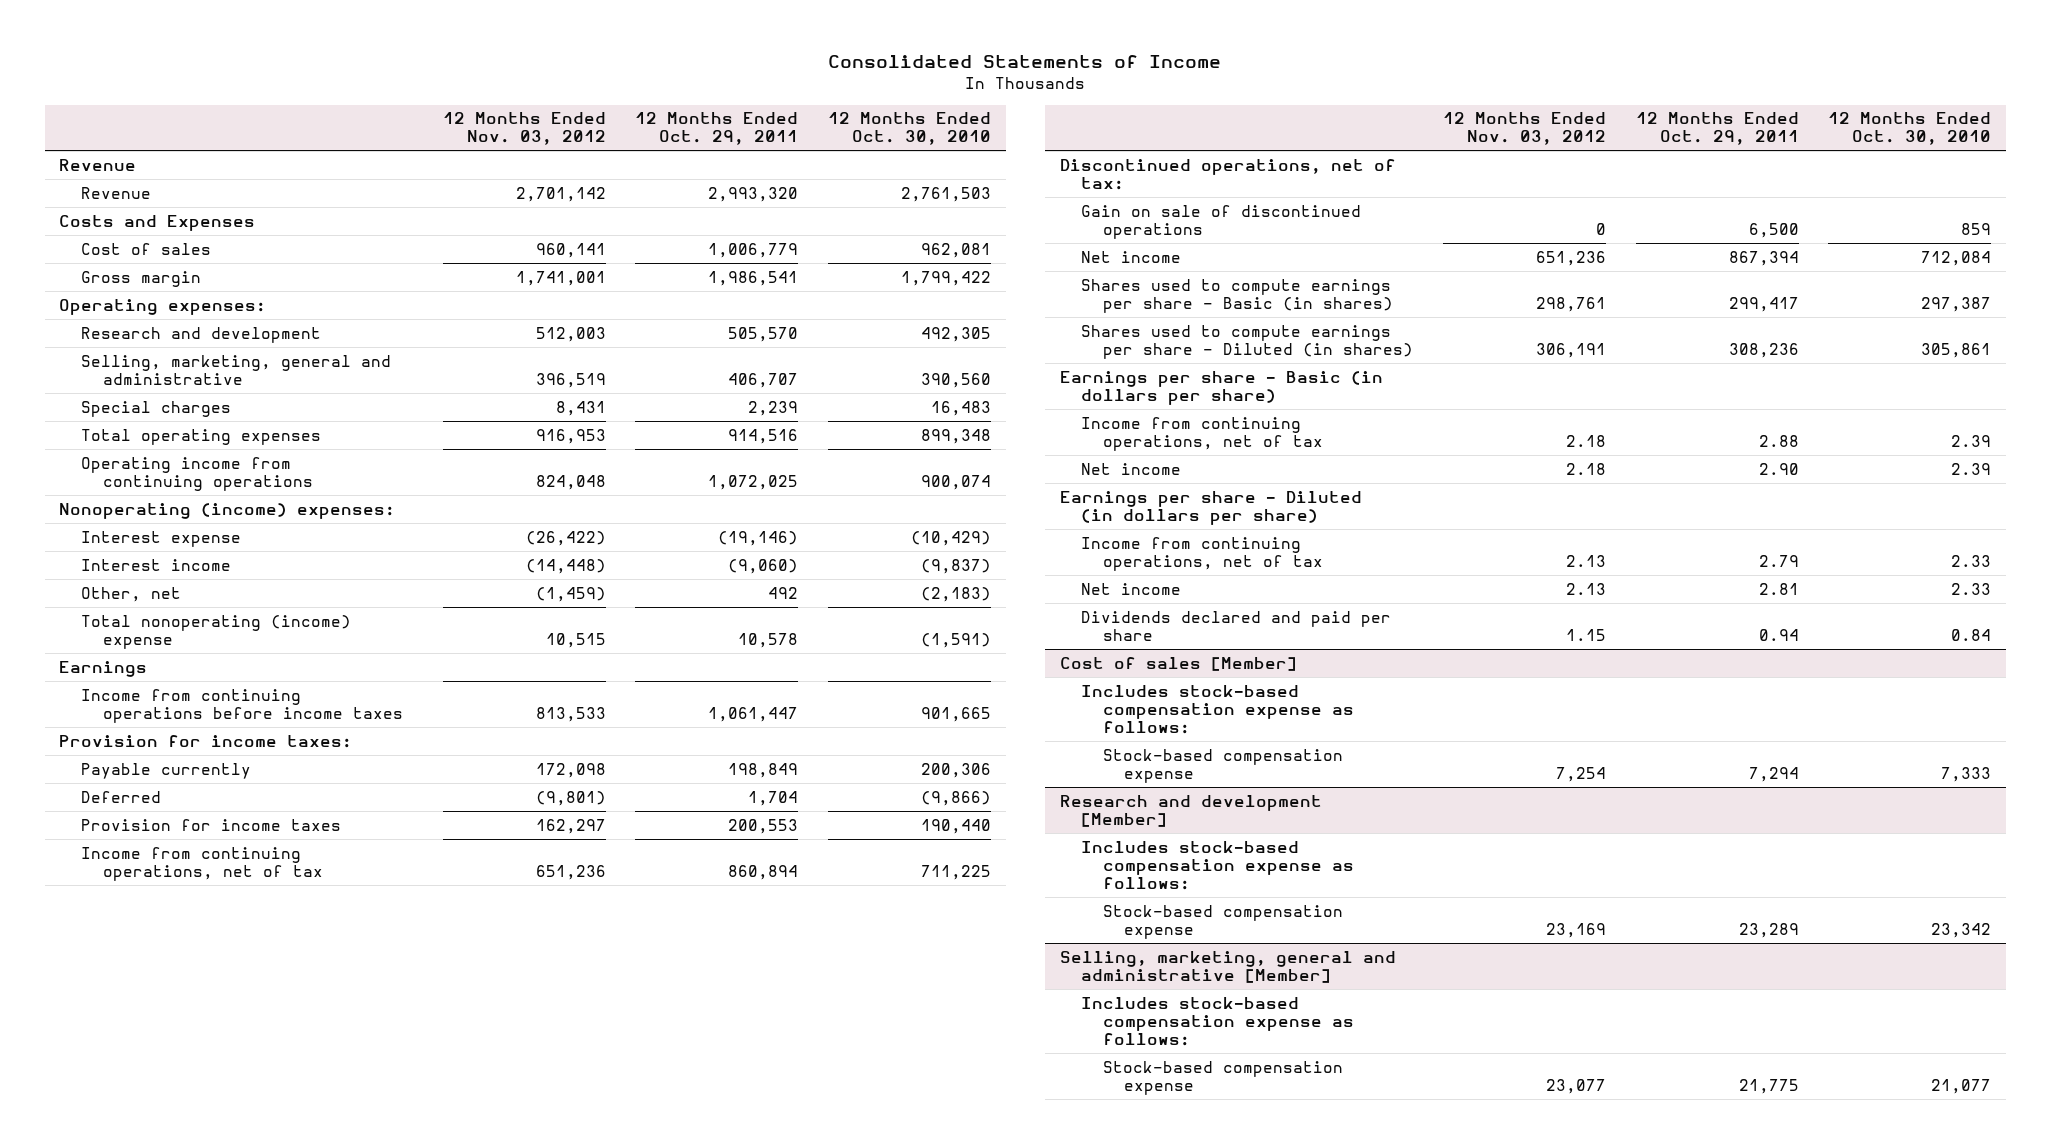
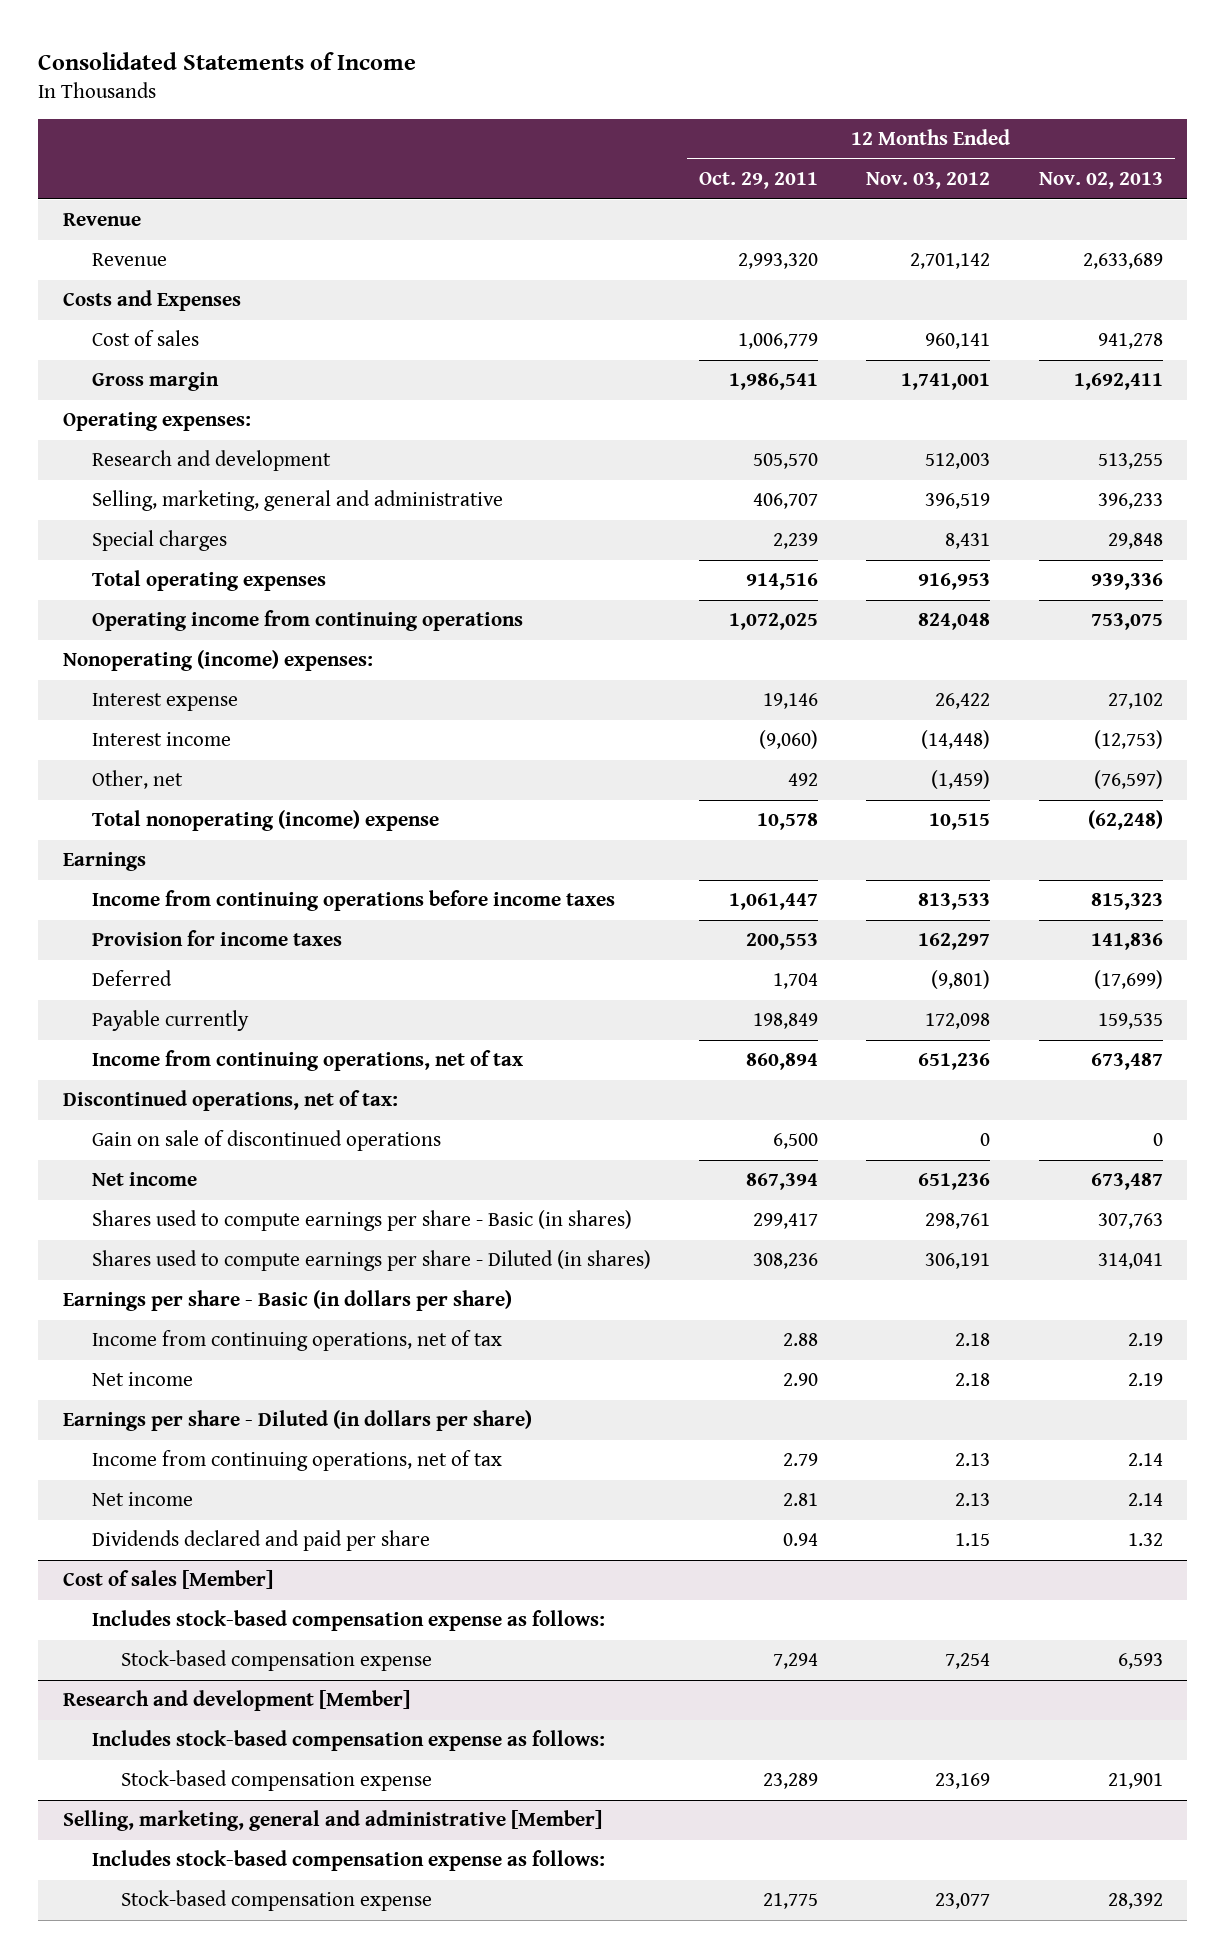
- | 12 Months Ended Nov. 03, 2012 | 12 Months Ended Oct. 29, 2011 | 12 Months Ended Oct. 30, 2010
+ | 12 Months Ended Oct. 29, 2011 | 12 Months Ended Nov. 03, 2012 | 12 Months Ended Nov. 02, 2013
- Interest expense | (26,422) | (19,146) | (10,429)
+ Interest expense | 19,146 | 26,422 | 27,102
- Provision for income taxes:
moved down: Deferred | 1,704 | (9,801) | (17,699)
moved down: Payable currently | 198,849 | 172,098 | 159,535

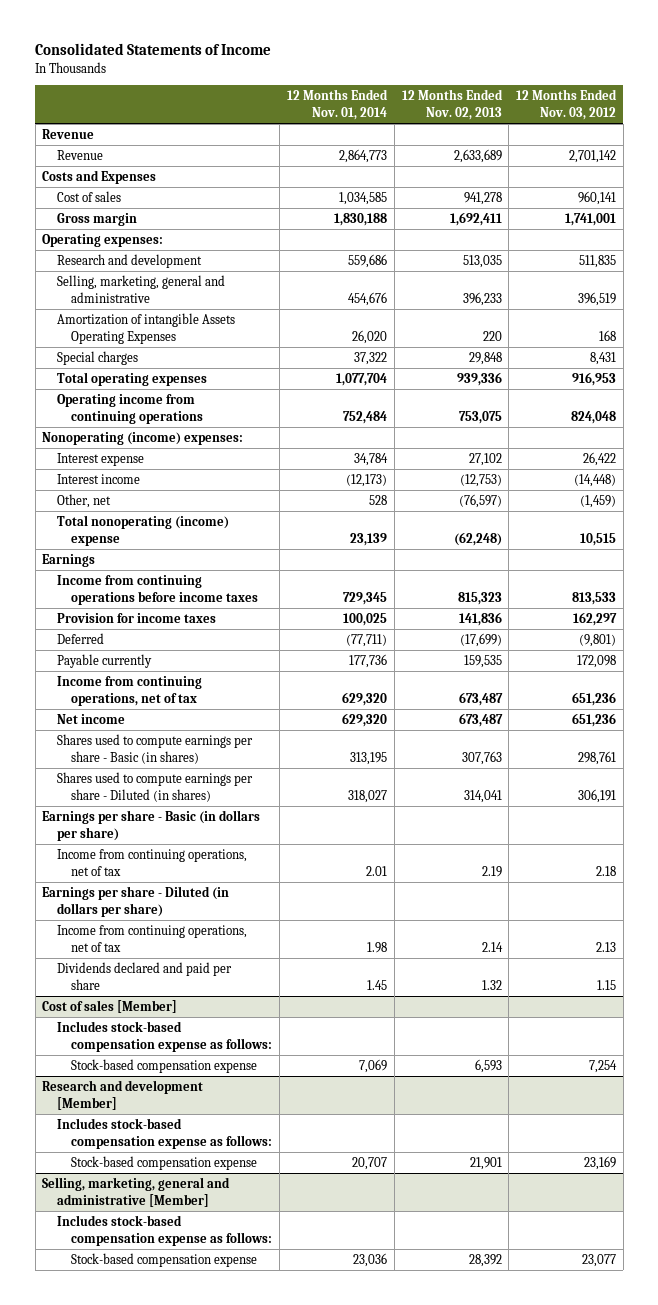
- | 12 Months Ended Oct. 29, 2011 | 12 Months Ended Nov. 03, 2012 | 12 Months Ended Nov. 02, 2013
+ | 12 Months Ended Nov. 01, 2014 | 12 Months Ended Nov. 02, 2013 | 12 Months Ended Nov. 03, 2012
- Research and development | 505,570 | 512,003 | 513,255
+ Research and development | 559,686 | 513,035 | 511,835
+ Amortization of intangible Assets Operating Expenses | 26,020 | 220 | 168
- Discontinued operations, net of tax:
- Gain on sale of discontinued operations | 6,500 | 0 | 0
- Net income | 2.90 | 2.18 | 2.19
- Net income | 2.81 | 2.13 | 2.14

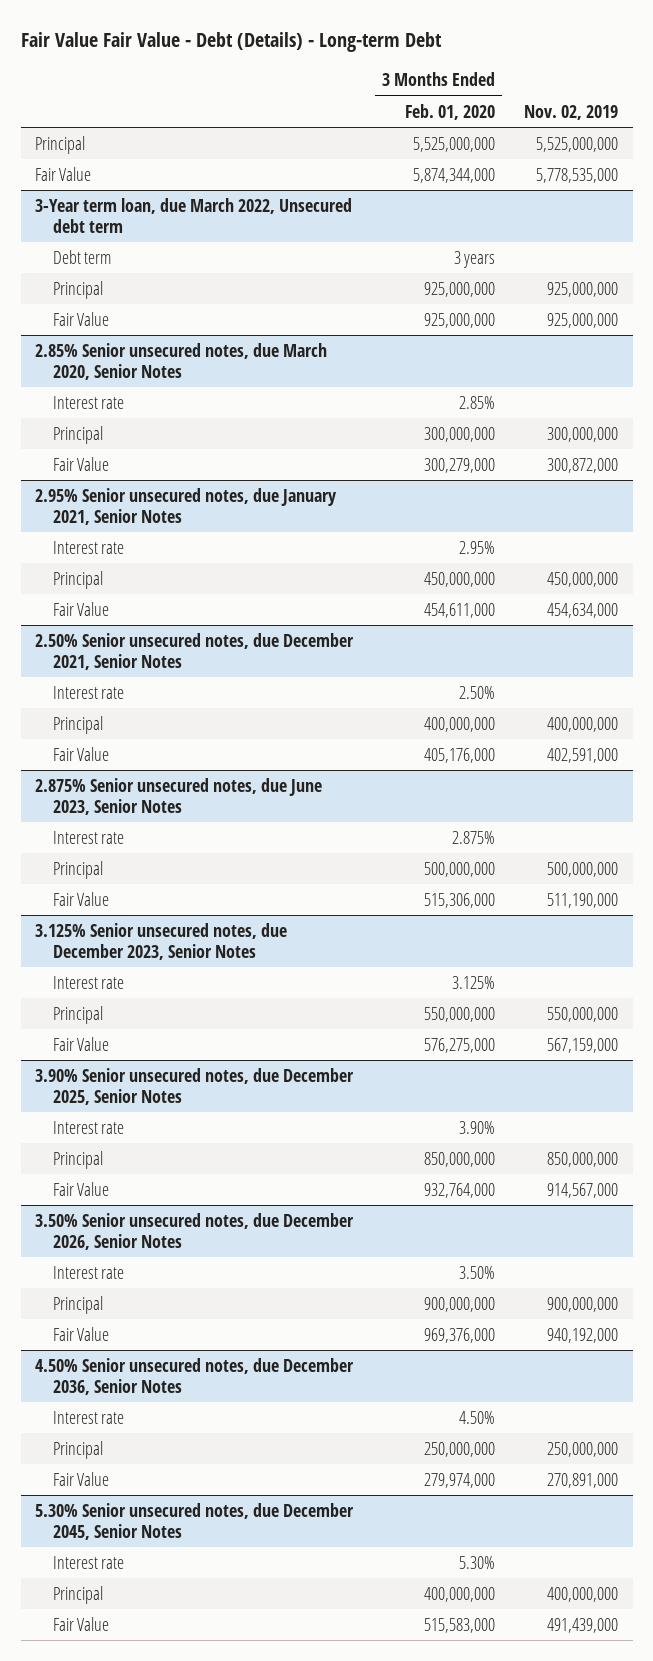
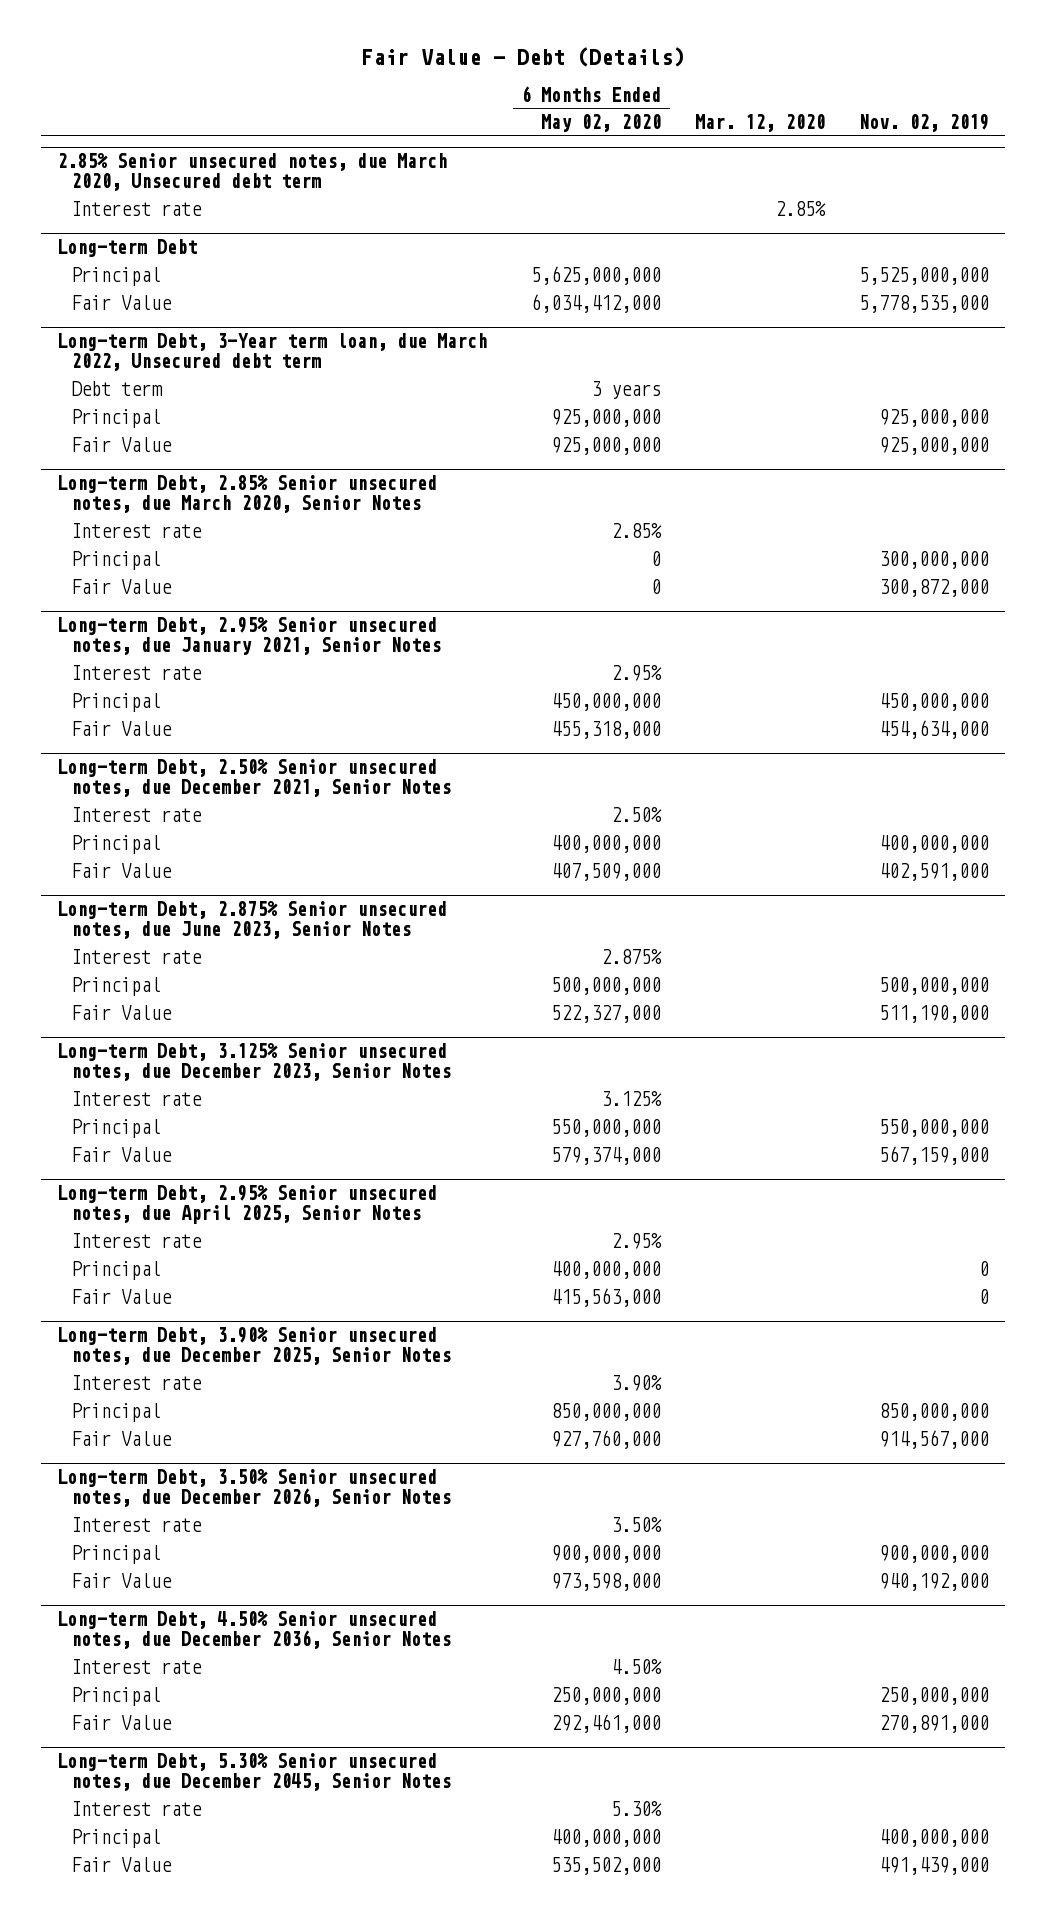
- Fair Value Fair Value - Debt (Details) - Long-term Debt
+ Fair Value - Debt (Details)
- | 3 Months Ended Feb. 01, 2020 | Nov. 02, 2019
+ | 6 Months Ended May 02, 2020 | Mar. 12, 2020 | Nov. 02, 2019
+ 2.85% Senior unsecured notes, due March 2020, Unsecured debt term
+ Interest rate | | 2.85% |
+ Long-term Debt
- 3-Year term loan, due March 2022, Unsecured debt term
+ Long-term Debt, 3-Year term loan, due March 2022, Unsecured debt term
- 2.85% Senior unsecured notes, due March 2020, Senior Notes
+ Long-term Debt, 2.85% Senior unsecured notes, due March 2020, Senior Notes
- 2.95% Senior unsecured notes, due January 2021, Senior Notes
+ Long-term Debt, 2.95% Senior unsecured notes, due January 2021, Senior Notes
- 2.50% Senior unsecured notes, due December 2021, Senior Notes
+ Long-term Debt, 2.50% Senior unsecured notes, due December 2021, Senior Notes
- 2.875% Senior unsecured notes, due June 2023, Senior Notes
+ Long-term Debt, 2.875% Senior unsecured notes, due June 2023, Senior Notes
- 3.125% Senior unsecured notes, due December 2023, Senior Notes
+ Long-term Debt, 3.125% Senior unsecured notes, due December 2023, Senior Notes
- 3.90% Senior unsecured notes, due December 2025, Senior Notes
+ Long-term Debt, 2.95% Senior unsecured notes, due April 2025, Senior Notes
+ Principal | 400,000,000 | | 0
+ Fair Value | 415,563,000 | | 0
+ Long-term Debt, 3.90% Senior unsecured notes, due December 2025, Senior Notes
+ Interest rate | 3.90% | |
- 3.50% Senior unsecured notes, due December 2026, Senior Notes
+ Long-term Debt, 3.50% Senior unsecured notes, due December 2026, Senior Notes
- 4.50% Senior unsecured notes, due December 2036, Senior Notes
+ Long-term Debt, 4.50% Senior unsecured notes, due December 2036, Senior Notes
- 5.30% Senior unsecured notes, due December 2045, Senior Notes
+ Long-term Debt, 5.30% Senior unsecured notes, due December 2045, Senior Notes

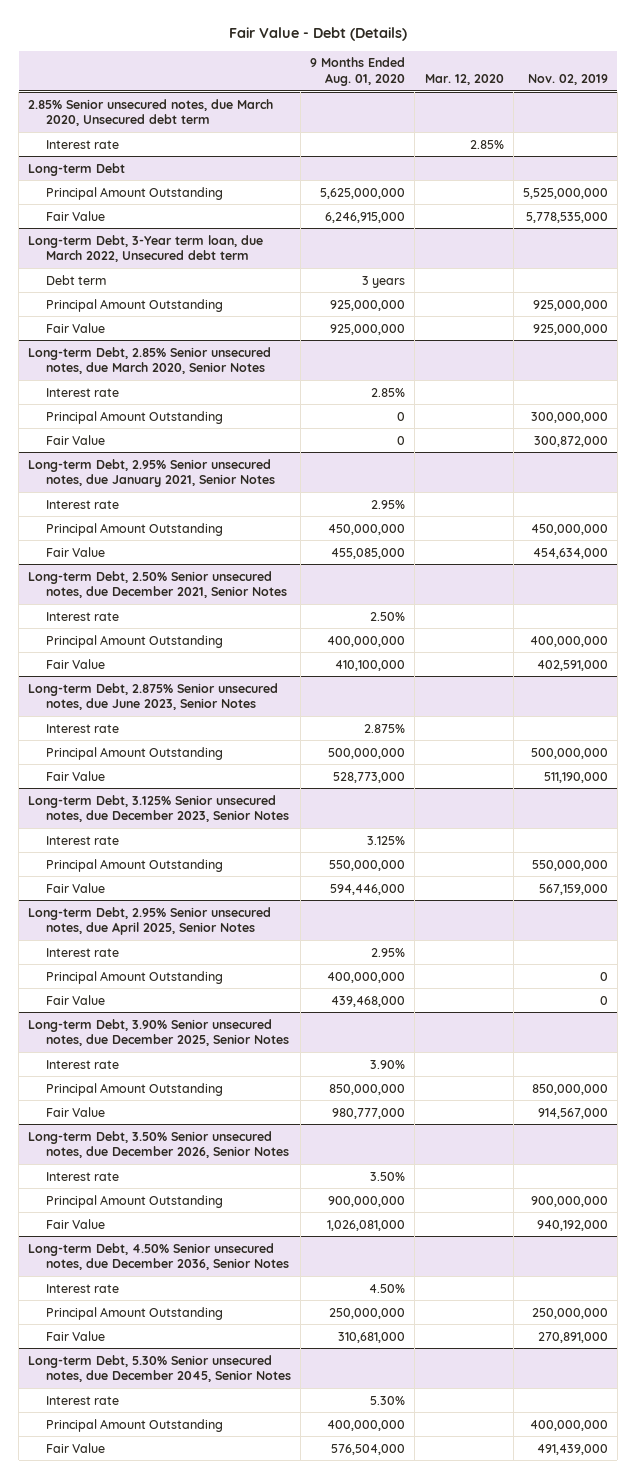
- | 6 Months Ended May 02, 2020 | Mar. 12, 2020 | Nov. 02, 2019
+ | 9 Months Ended Aug. 01, 2020 | Mar. 12, 2020 | Nov. 02, 2019
@ Long-term Debt
- Principal | 5,625,000,000 | | 5,525,000,000
+ Principal Amount Outstanding | 5,625,000,000 | | 5,525,000,000
@ Long-term Debt, 3-Year term loan, due March 2022, Unsecured debt term
- Principal | 925,000,000 | | 925,000,000
+ Principal Amount Outstanding | 925,000,000 | | 925,000,000
@ Long-term Debt, 2.85% Senior unsecured notes, due March 2020, Senior Notes
- Principal | 0 | | 300,000,000
+ Principal Amount Outstanding | 0 | | 300,000,000
@ Long-term Debt, 2.95% Senior unsecured notes, due January 2021, Senior Notes
- Principal | 450,000,000 | | 450,000,000
+ Principal Amount Outstanding | 450,000,000 | | 450,000,000
@ Long-term Debt, 2.50% Senior unsecured notes, due December 2021, Senior Notes
- Principal | 400,000,000 | | 400,000,000
+ Principal Amount Outstanding | 400,000,000 | | 400,000,000
@ Long-term Debt, 2.875% Senior unsecured notes, due June 2023, Senior Notes
- Principal | 500,000,000 | | 500,000,000
+ Principal Amount Outstanding | 500,000,000 | | 500,000,000
@ Long-term Debt, 3.125% Senior unsecured notes, due December 2023, Senior Notes
- Principal | 550,000,000 | | 550,000,000
+ Principal Amount Outstanding | 550,000,000 | | 550,000,000
@ Long-term Debt, 2.95% Senior unsecured notes, due April 2025, Senior Notes
- Principal | 400,000,000 | | 0
+ Principal Amount Outstanding | 400,000,000 | | 0
@ Long-term Debt, 3.90% Senior unsecured notes, due December 2025, Senior Notes
- Principal | 850,000,000 | | 850,000,000
+ Principal Amount Outstanding | 850,000,000 | | 850,000,000
@ Long-term Debt, 3.50% Senior unsecured notes, due December 2026, Senior Notes
- Principal | 900,000,000 | | 900,000,000
+ Principal Amount Outstanding | 900,000,000 | | 900,000,000
@ Long-term Debt, 4.50% Senior unsecured notes, due December 2036, Senior Notes
- Principal | 250,000,000 | | 250,000,000
+ Principal Amount Outstanding | 250,000,000 | | 250,000,000
@ Long-term Debt, 5.30% Senior unsecured notes, due December 2045, Senior Notes
- Principal | 400,000,000 | | 400,000,000
+ Principal Amount Outstanding | 400,000,000 | | 400,000,000

